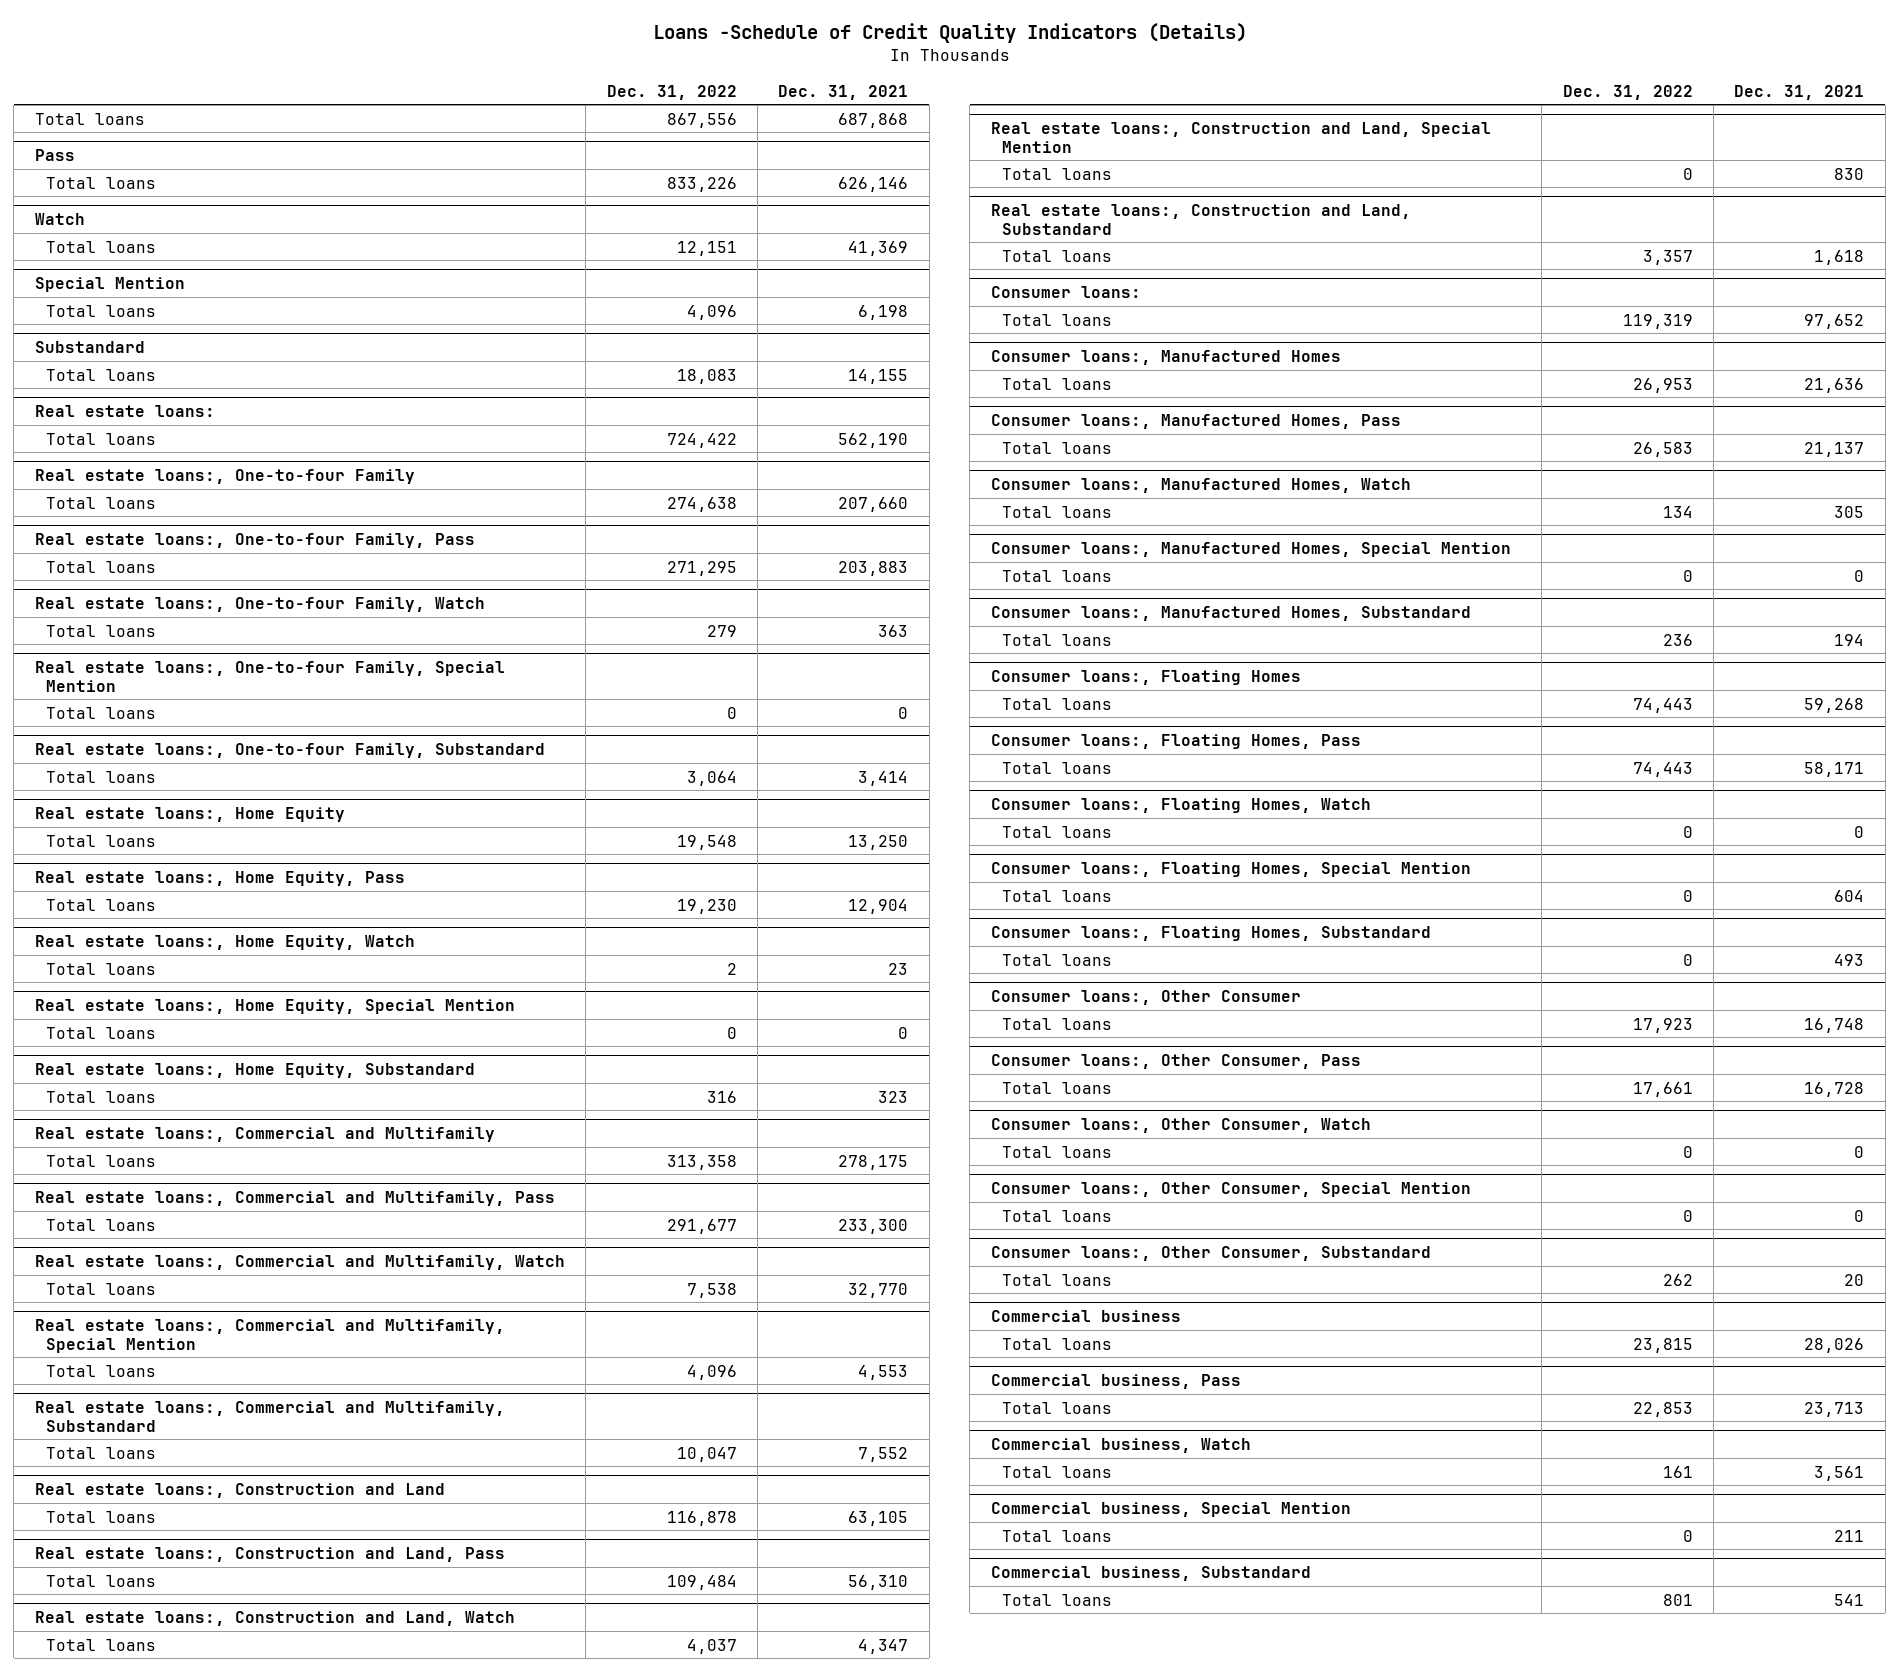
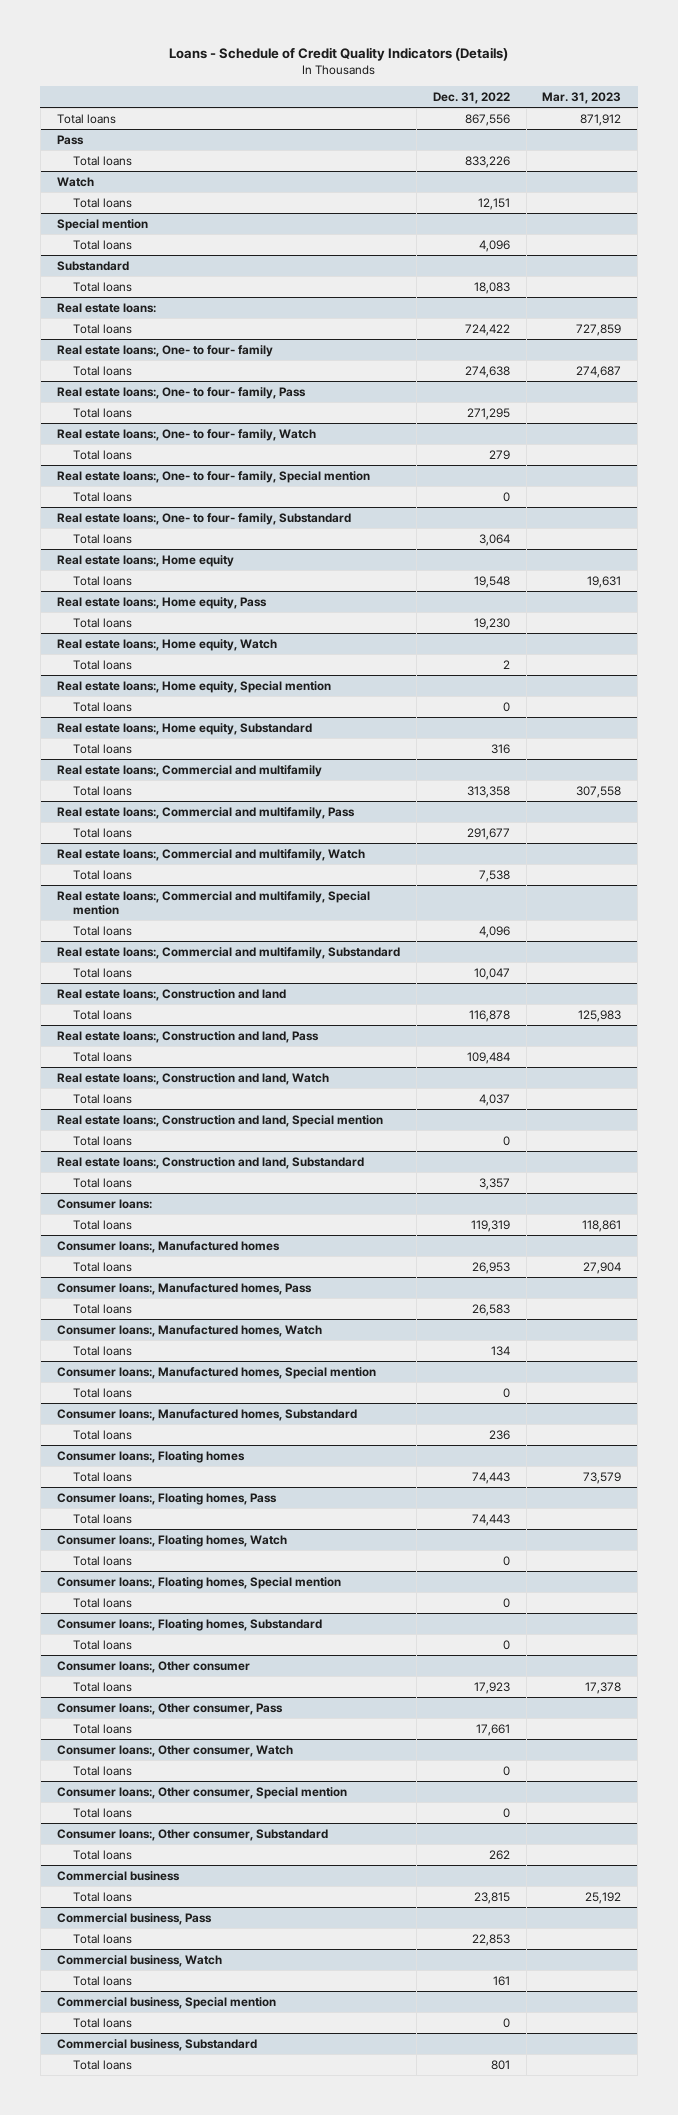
- Loans -Schedule of Credit Quality Indicators (Details)
+ Loans - Schedule of Credit Quality Indicators (Details)
- | Dec. 31, 2022 | Dec. 31, 2021
+ | Dec. 31, 2022 | Mar. 31, 2023
- Special Mention
+ Special mention
- Real estate loans:, One-to-four Family
+ Real estate loans:, One- to four- family
- Real estate loans:, One-to-four Family, Pass
+ Real estate loans:, One- to four- family, Pass
- Real estate loans:, One-to-four Family, Watch
+ Real estate loans:, One- to four- family, Watch
- Real estate loans:, One-to-four Family, Special Mention
+ Real estate loans:, One- to four- family, Special mention
- Real estate loans:, One-to-four Family, Substandard
+ Real estate loans:, One- to four- family, Substandard
- Real estate loans:, Home Equity
+ Real estate loans:, Home equity
- Real estate loans:, Home Equity, Pass
+ Real estate loans:, Home equity, Pass
- Real estate loans:, Home Equity, Watch
+ Real estate loans:, Home equity, Watch
- Real estate loans:, Home Equity, Special Mention
+ Real estate loans:, Home equity, Special mention
- Real estate loans:, Home Equity, Substandard
+ Real estate loans:, Home equity, Substandard
- Real estate loans:, Commercial and Multifamily
+ Real estate loans:, Commercial and multifamily
- Real estate loans:, Commercial and Multifamily, Pass
+ Real estate loans:, Commercial and multifamily, Pass
- Real estate loans:, Commercial and Multifamily, Watch
+ Real estate loans:, Commercial and multifamily, Watch
- Real estate loans:, Commercial and Multifamily, Special Mention
+ Real estate loans:, Commercial and multifamily, Special mention
- Real estate loans:, Commercial and Multifamily, Substandard
+ Real estate loans:, Commercial and multifamily, Substandard
- Real estate loans:, Construction and Land
+ Real estate loans:, Construction and land
- Real estate loans:, Construction and Land, Pass
+ Real estate loans:, Construction and land, Pass
- Real estate loans:, Construction and Land, Watch
+ Real estate loans:, Construction and land, Watch
- Real estate loans:, Construction and Land, Special Mention
+ Real estate loans:, Construction and land, Special mention
- Real estate loans:, Construction and Land, Substandard
+ Real estate loans:, Construction and land, Substandard
- Consumer loans:, Manufactured Homes
+ Consumer loans:, Manufactured homes
- Consumer loans:, Manufactured Homes, Pass
+ Consumer loans:, Manufactured homes, Pass
- Consumer loans:, Manufactured Homes, Watch
+ Consumer loans:, Manufactured homes, Watch
- Consumer loans:, Manufactured Homes, Special Mention
+ Consumer loans:, Manufactured homes, Special mention
- Consumer loans:, Manufactured Homes, Substandard
+ Consumer loans:, Manufactured homes, Substandard
- Consumer loans:, Floating Homes
+ Consumer loans:, Floating homes
- Consumer loans:, Floating Homes, Pass
+ Consumer loans:, Floating homes, Pass
- Consumer loans:, Floating Homes, Watch
+ Consumer loans:, Floating homes, Watch
- Consumer loans:, Floating Homes, Special Mention
+ Consumer loans:, Floating homes, Special mention
- Consumer loans:, Floating Homes, Substandard
+ Consumer loans:, Floating homes, Substandard
- Consumer loans:, Other Consumer
+ Consumer loans:, Other consumer
- Consumer loans:, Other Consumer, Pass
+ Consumer loans:, Other consumer, Pass
- Consumer loans:, Other Consumer, Watch
+ Consumer loans:, Other consumer, Watch
- Consumer loans:, Other Consumer, Special Mention
+ Consumer loans:, Other consumer, Special mention
- Consumer loans:, Other Consumer, Substandard
+ Consumer loans:, Other consumer, Substandard
- Commercial business, Special Mention
+ Commercial business, Special mention

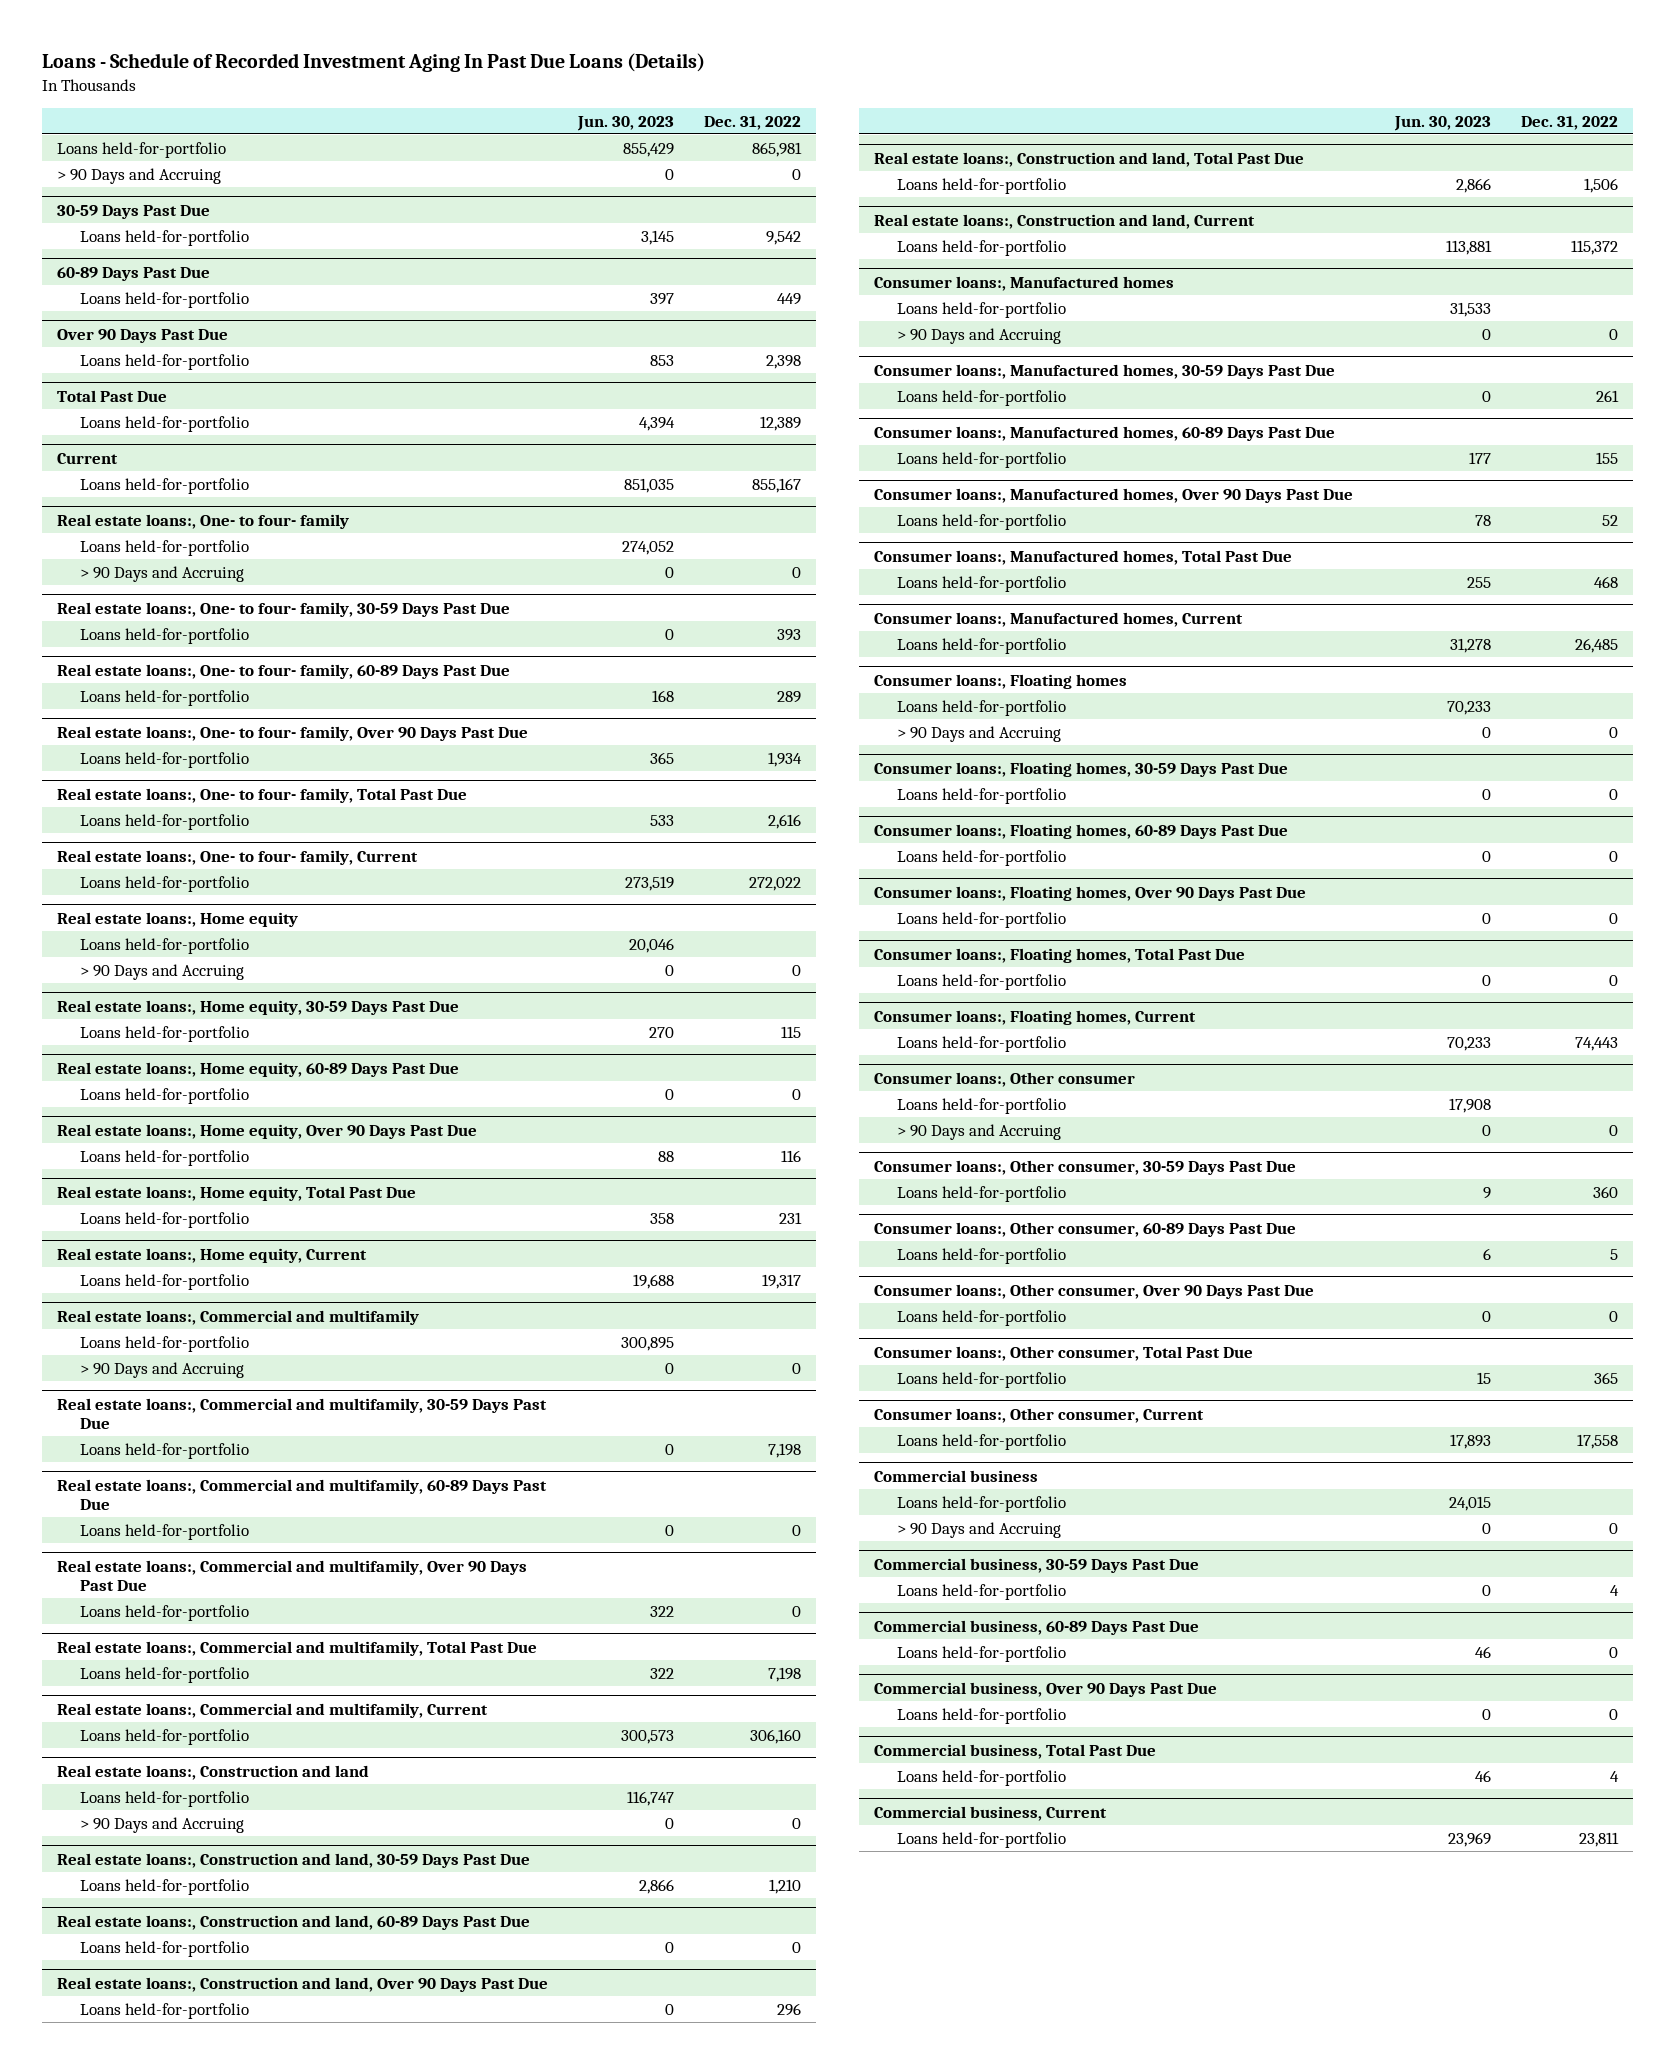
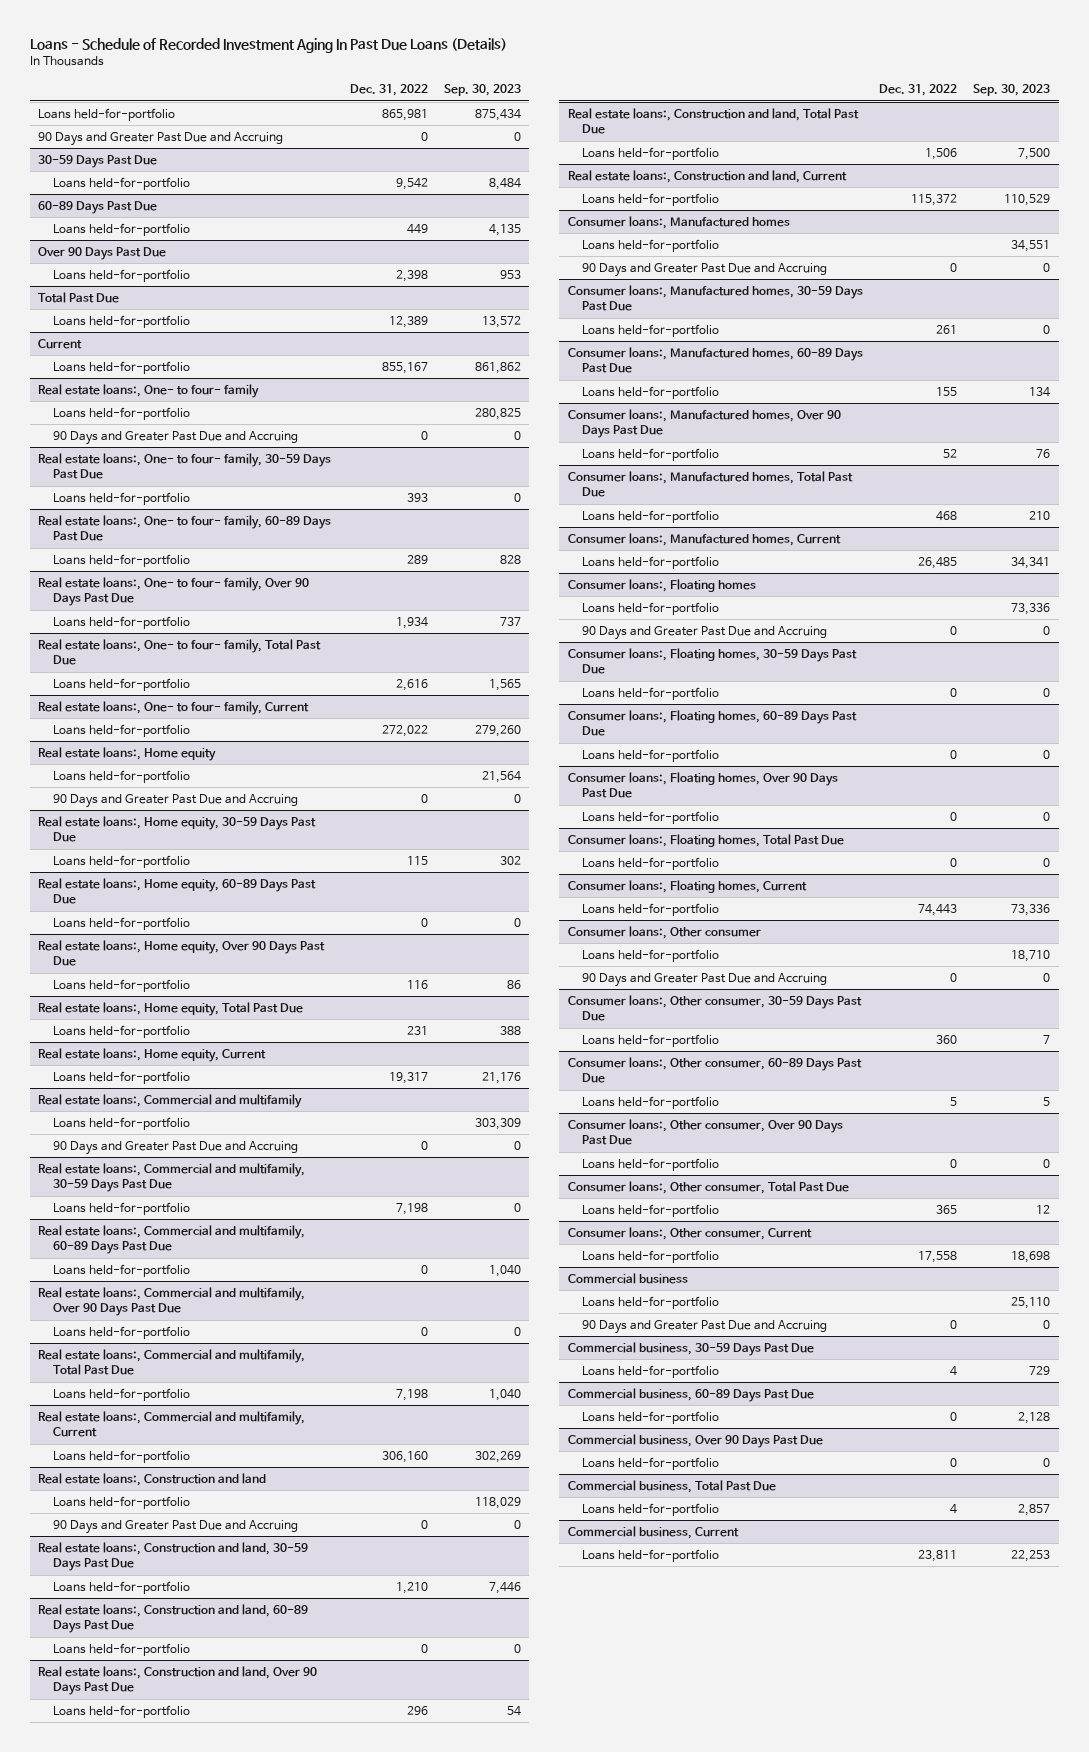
- | Jun. 30, 2023 | Dec. 31, 2022
+ | Dec. 31, 2022 | Sep. 30, 2023
- > 90 Days and Accruing | 0 | 0
+ 90 Days and Greater Past Due and Accruing | 0 | 0
@ Real estate loans:, One- to four- family
- > 90 Days and Accruing | 0 | 0
+ 90 Days and Greater Past Due and Accruing | 0 | 0
@ Real estate loans:, Home equity
- > 90 Days and Accruing | 0 | 0
+ 90 Days and Greater Past Due and Accruing | 0 | 0
@ Real estate loans:, Commercial and multifamily
- > 90 Days and Accruing | 0 | 0
+ 90 Days and Greater Past Due and Accruing | 0 | 0
@ Real estate loans:, Construction and land
- > 90 Days and Accruing | 0 | 0
+ 90 Days and Greater Past Due and Accruing | 0 | 0
@ Consumer loans:, Manufactured homes
- > 90 Days and Accruing | 0 | 0
+ 90 Days and Greater Past Due and Accruing | 0 | 0
@ Consumer loans:, Floating homes
- > 90 Days and Accruing | 0 | 0
+ 90 Days and Greater Past Due and Accruing | 0 | 0
@ Consumer loans:, Other consumer
- > 90 Days and Accruing | 0 | 0
+ 90 Days and Greater Past Due and Accruing | 0 | 0
@ Commercial business
- > 90 Days and Accruing | 0 | 0
+ 90 Days and Greater Past Due and Accruing | 0 | 0

